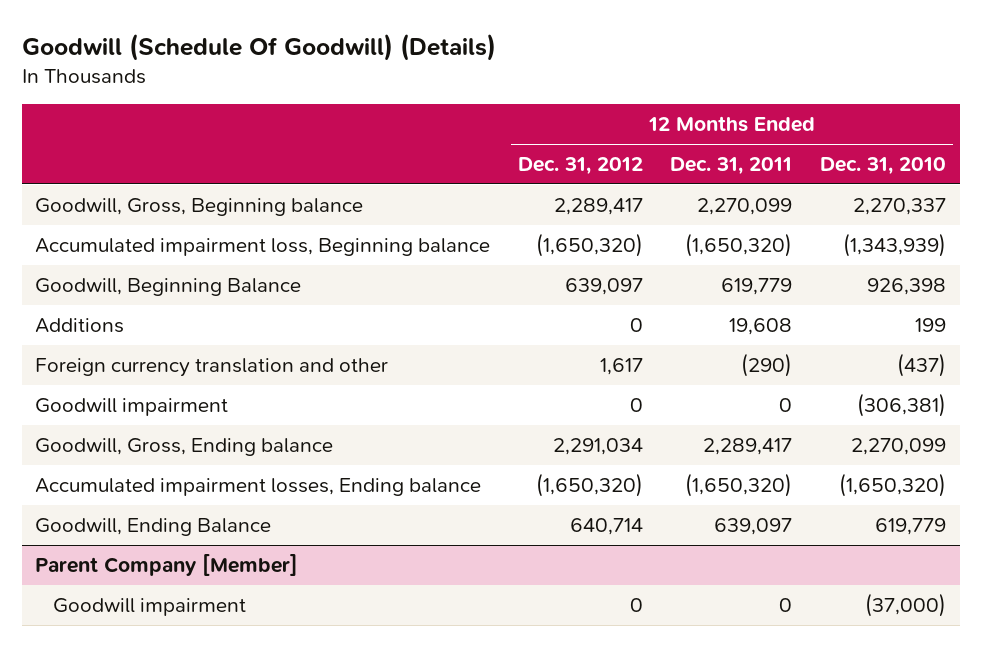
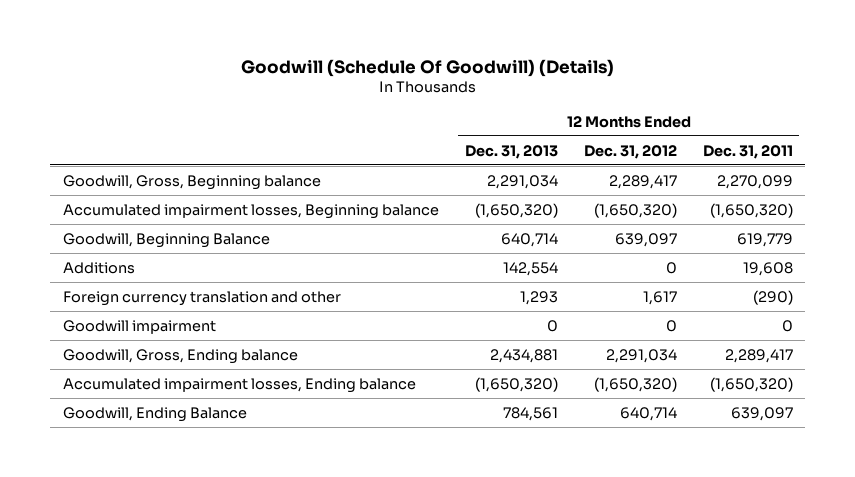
- | 12 Months Ended Dec. 31, 2012 | 12 Months Ended Dec. 31, 2011 | 12 Months Ended Dec. 31, 2010
+ | 12 Months Ended Dec. 31, 2013 | 12 Months Ended Dec. 31, 2012 | 12 Months Ended Dec. 31, 2011
- Accumulated impairment loss, Beginning balance | (1,650,320) | (1,650,320) | (1,343,939)
+ Accumulated impairment losses, Beginning balance | (1,650,320) | (1,650,320) | (1,650,320)
- Parent Company [Member]
- Goodwill impairment | 0 | 0 | (37,000)

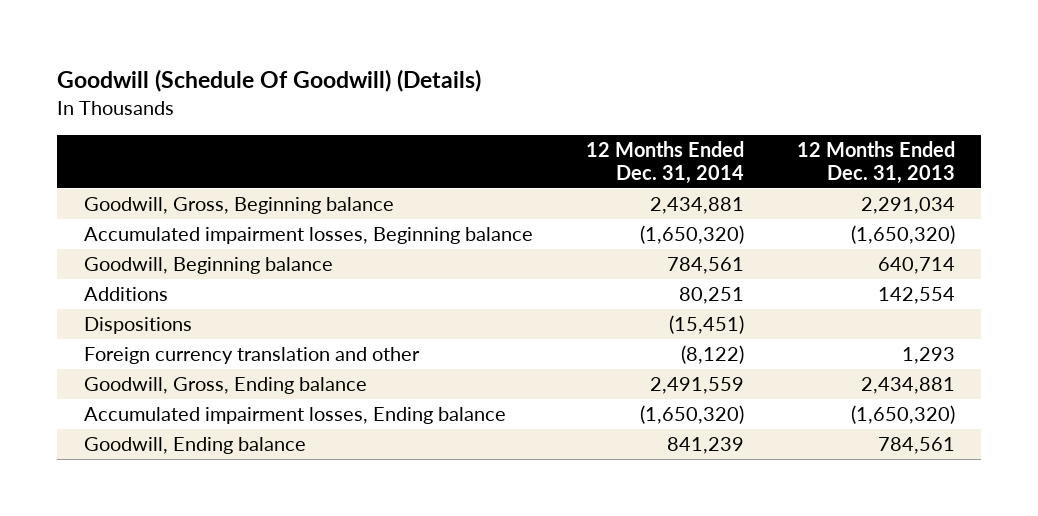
- | 12 Months Ended Dec. 31, 2013 | 12 Months Ended Dec. 31, 2012 | 12 Months Ended Dec. 31, 2011
+ | 12 Months Ended Dec. 31, 2014 | 12 Months Ended Dec. 31, 2013
- Goodwill, Beginning Balance | 640,714 | 639,097 | 619,779
+ Goodwill, Beginning balance | 784,561 | 640,714
+ Dispositions | (15,451) |
- Goodwill impairment | 0 | 0 | 0
- Goodwill, Ending Balance | 784,561 | 640,714 | 639,097
+ Goodwill, Ending balance | 841,239 | 784,561

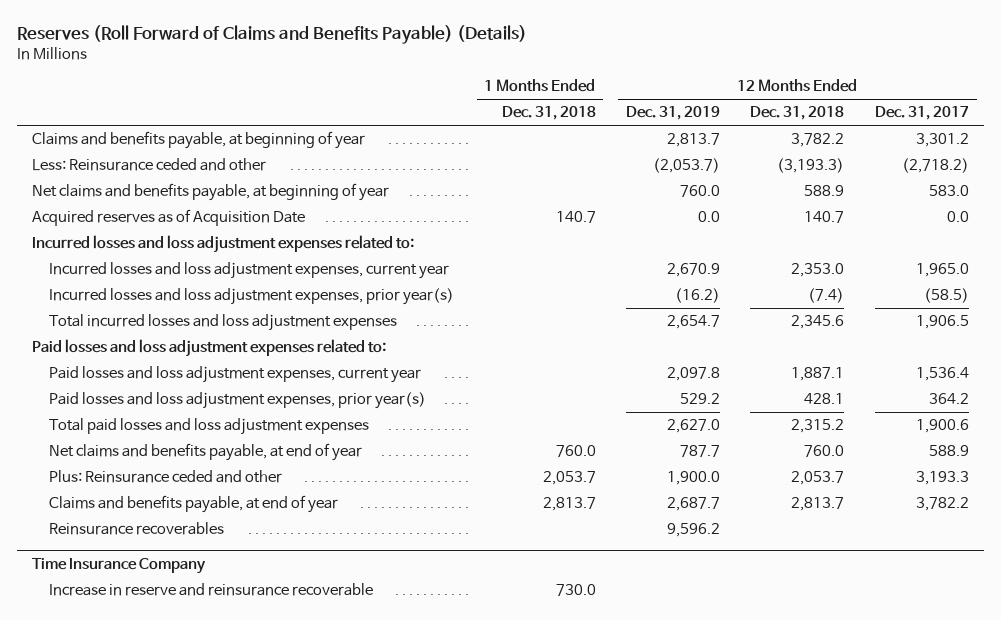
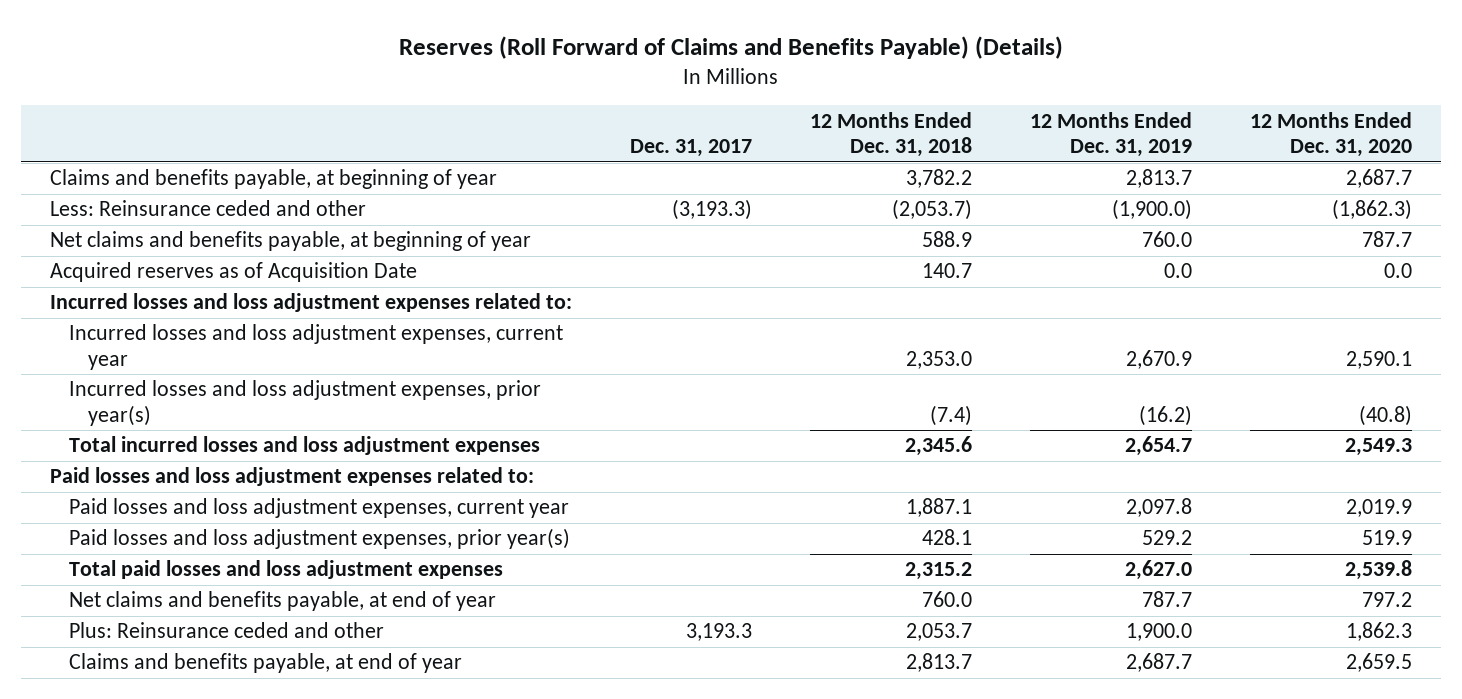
- | 1 Months Ended Dec. 31, 2018 | 12 Months Ended Dec. 31, 2019 | 12 Months Ended Dec. 31, 2018 | 12 Months Ended Dec. 31, 2017
+ | Dec. 31, 2017 | 12 Months Ended Dec. 31, 2018 | 12 Months Ended Dec. 31, 2019 | 12 Months Ended Dec. 31, 2020
- Less: Reinsurance ceded and other | | (2,053.7) | (3,193.3) | (2,718.2)
+ Less: Reinsurance ceded and other | (3,193.3) | (2,053.7) | (1,900.0) | (1,862.3)
- Reinsurance recoverables | | 9,596.2 | |
- Time Insurance Company
- Increase in reserve and reinsurance recoverable | 730.0 | | |

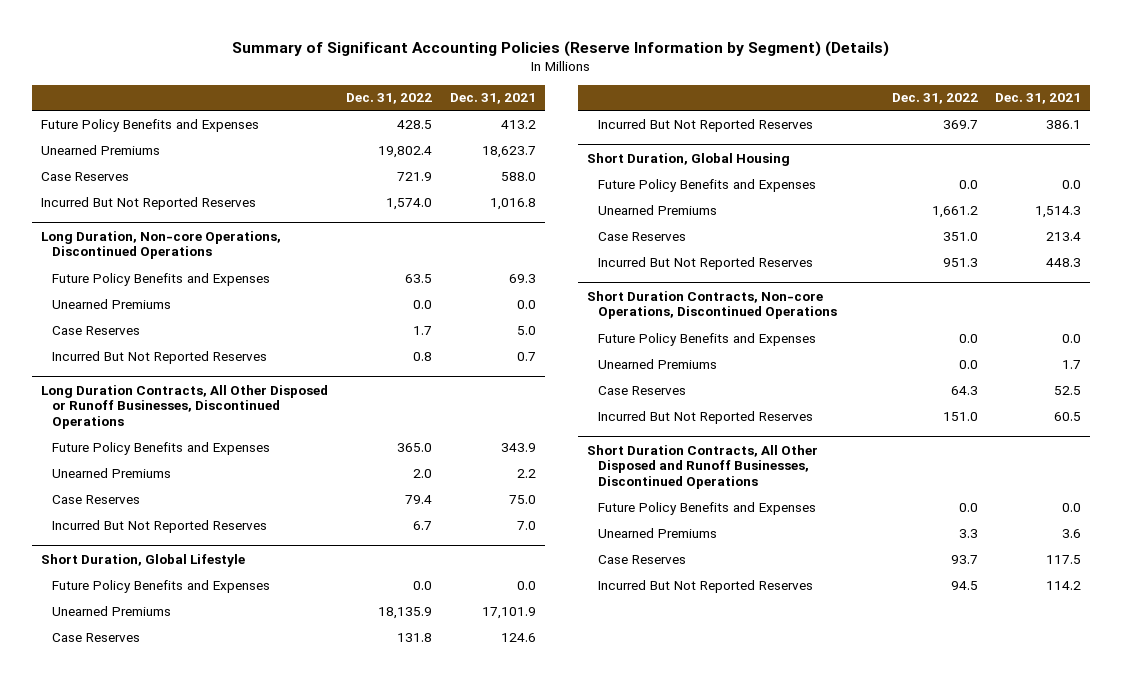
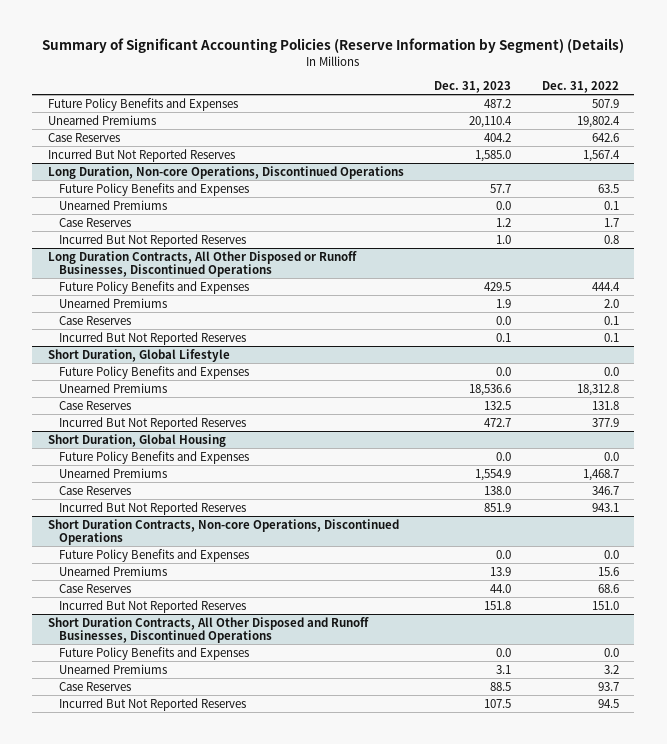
- | Dec. 31, 2022 | Dec. 31, 2021
+ | Dec. 31, 2023 | Dec. 31, 2022
- Future Policy Benefits and Expenses | 428.5 | 413.2
+ Future Policy Benefits and Expenses | 487.2 | 507.9
- Case Reserves | 721.9 | 588.0
- Incurred But Not Reported Reserves | 1,574.0 | 1,016.8
+ Case Reserves | 404.2 | 642.6
+ Incurred But Not Reported Reserves | 1,585.0 | 1,567.4
@ Long Duration, Non-core Operations, Discontinued Operations
- Unearned Premiums | 0.0 | 0.0
+ Unearned Premiums | 0.0 | 0.1
@ Long Duration Contracts, All Other Disposed or Runoff Businesses, Discontinued Operations
- Future Policy Benefits and Expenses | 365.0 | 343.9
+ Future Policy Benefits and Expenses | 429.5 | 444.4
- Case Reserves | 79.4 | 75.0
- Incurred But Not Reported Reserves | 6.7 | 7.0
+ Case Reserves | 0.0 | 0.1
+ Incurred But Not Reported Reserves | 0.1 | 0.1
@ Short Duration, Global Lifestyle
- Unearned Premiums | 18,135.9 | 17,101.9
+ Unearned Premiums | 18,536.6 | 18,312.8
- Incurred But Not Reported Reserves | 369.7 | 386.1
+ Incurred But Not Reported Reserves | 472.7 | 377.9
@ Short Duration, Global Housing
- Unearned Premiums | 1,661.2 | 1,514.3
- Case Reserves | 351.0 | 213.4
- Incurred But Not Reported Reserves | 951.3 | 448.3
+ Unearned Premiums | 1,554.9 | 1,468.7
+ Case Reserves | 138.0 | 346.7
+ Incurred But Not Reported Reserves | 851.9 | 943.1
@ Short Duration Contracts, Non-core Operations, Discontinued Operations
- Unearned Premiums | 0.0 | 1.7
- Case Reserves | 64.3 | 52.5
+ Unearned Premiums | 13.9 | 15.6
+ Case Reserves | 44.0 | 68.6
@ Short Duration Contracts, All Other Disposed and Runoff Businesses, Discontinued Operations
- Unearned Premiums | 3.3 | 3.6
+ Unearned Premiums | 3.1 | 3.2

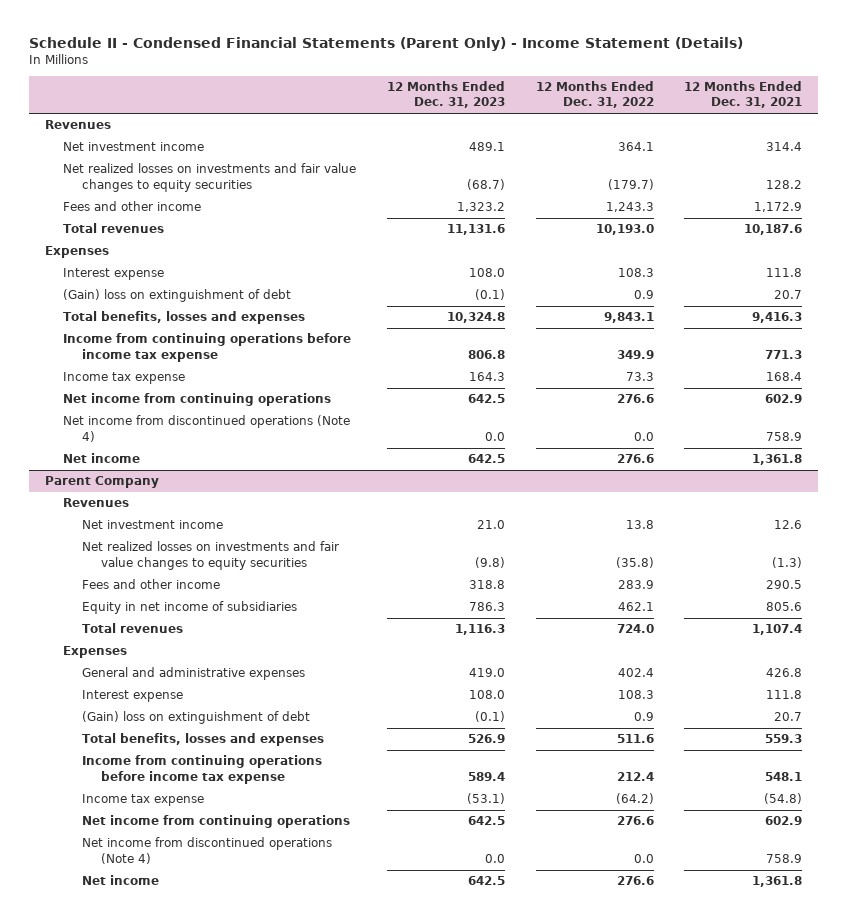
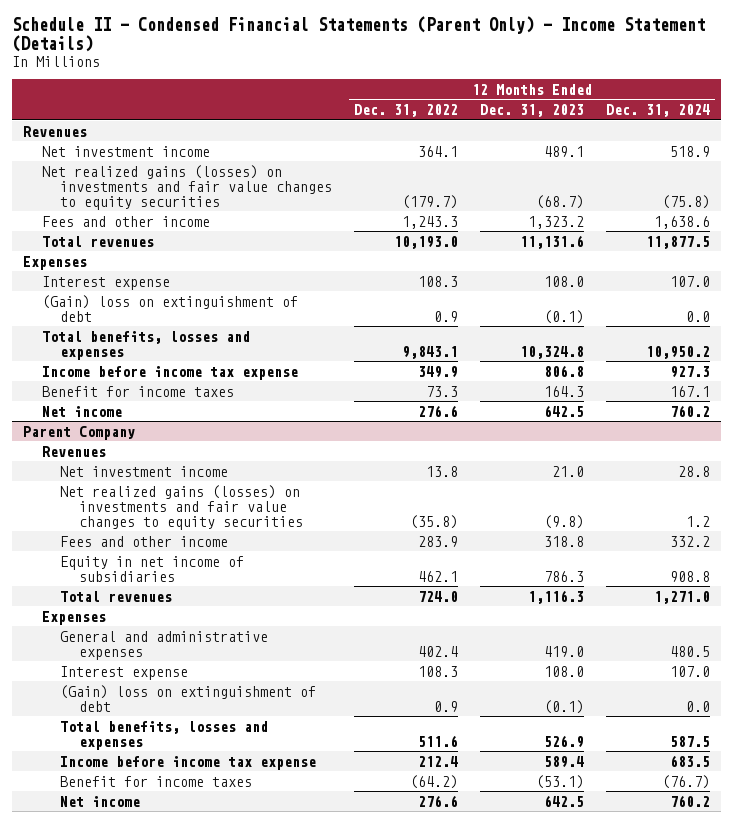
- | 12 Months Ended Dec. 31, 2023 | 12 Months Ended Dec. 31, 2022 | 12 Months Ended Dec. 31, 2021
+ | 12 Months Ended Dec. 31, 2022 | 12 Months Ended Dec. 31, 2023 | 12 Months Ended Dec. 31, 2024
- Net realized losses on investments and fair value changes to equity securities | (68.7) | (179.7) | 128.2
+ Net realized gains (losses) on investments and fair value changes to equity securities | (179.7) | (68.7) | (75.8)
- Income from continuing operations before income tax expense | 806.8 | 349.9 | 771.3
- Income tax expense | 164.3 | 73.3 | 168.4
- Net income from continuing operations | 642.5 | 276.6 | 602.9
- Net income from discontinued operations (Note 4) | 0.0 | 0.0 | 758.9
+ Income before income tax expense | 349.9 | 806.8 | 927.3
+ Benefit for income taxes | 73.3 | 164.3 | 167.1
@ Parent Company
- Net realized losses on investments and fair value changes to equity securities | (9.8) | (35.8) | (1.3)
+ Net realized gains (losses) on investments and fair value changes to equity securities | (35.8) | (9.8) | 1.2
- Income from continuing operations before income tax expense | 589.4 | 212.4 | 548.1
- Income tax expense | (53.1) | (64.2) | (54.8)
- Net income from continuing operations | 642.5 | 276.6 | 602.9
- Net income from discontinued operations (Note 4) | 0.0 | 0.0 | 758.9
+ Income before income tax expense | 212.4 | 589.4 | 683.5
+ Benefit for income taxes | (64.2) | (53.1) | (76.7)

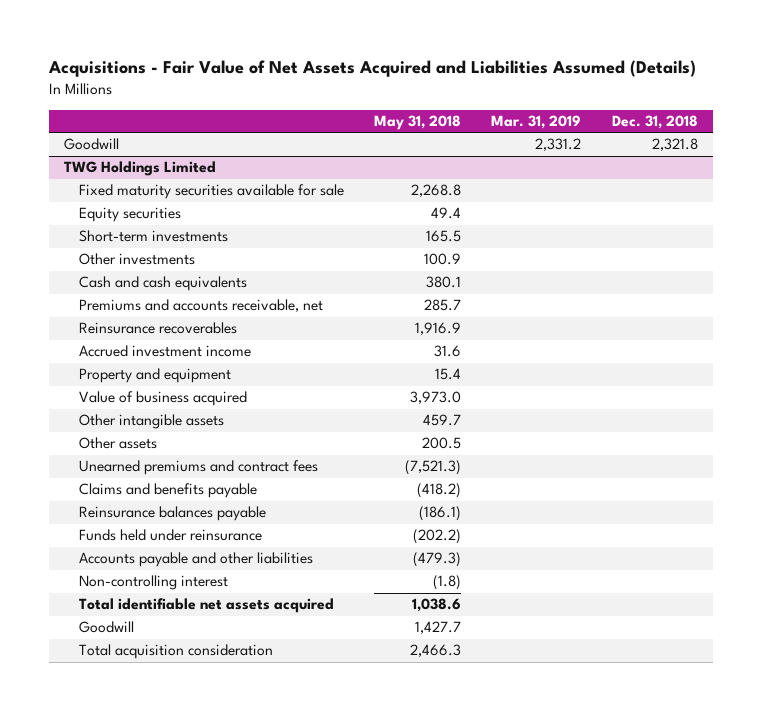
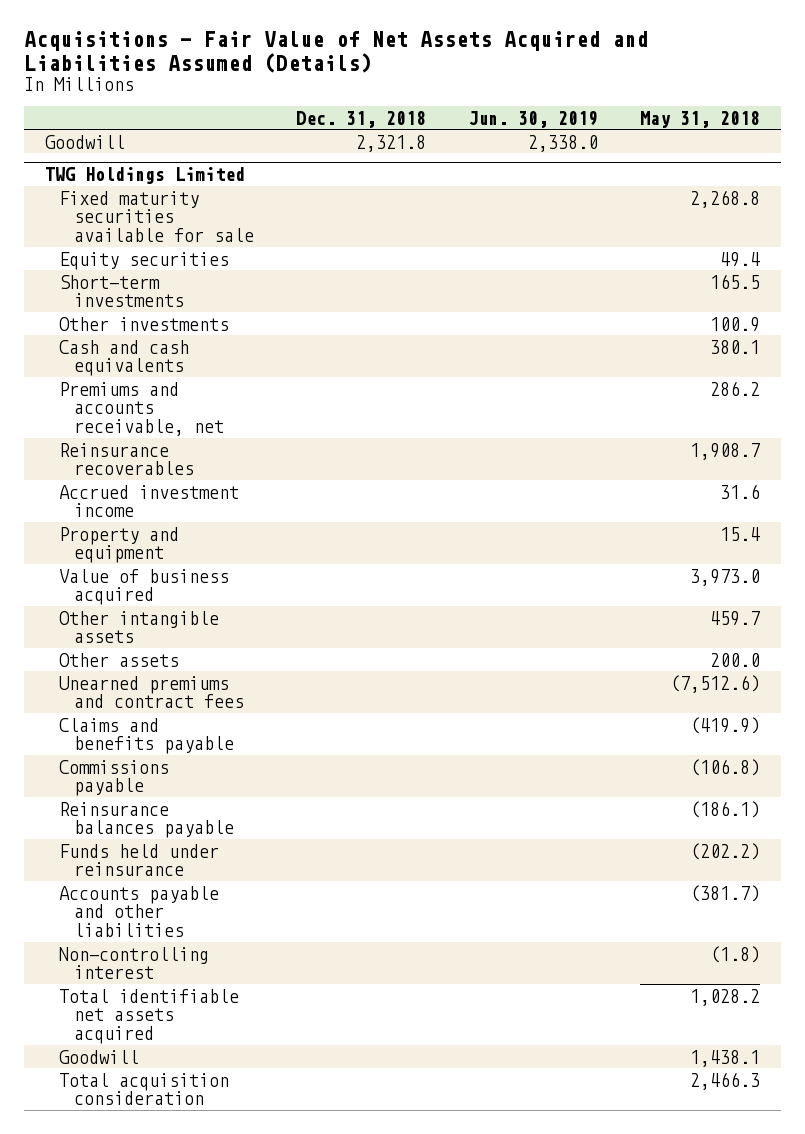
- | May 31, 2018 | Mar. 31, 2019 | Dec. 31, 2018
+ | Dec. 31, 2018 | Jun. 30, 2019 | May 31, 2018
@ TWG Holdings Limited
- Premiums and accounts receivable, net | 285.7 | |
- Reinsurance recoverables | 1,916.9 | |
+ Premiums and accounts receivable, net | | | 286.2
+ Reinsurance recoverables | | | 1,908.7
- Other assets | 200.5 | |
- Unearned premiums and contract fees | (7,521.3) | |
- Claims and benefits payable | (418.2) | |
+ Other assets | | | 200.0
+ Unearned premiums and contract fees | | | (7,512.6)
+ Claims and benefits payable | | | (419.9)
+ Commissions payable | | | (106.8)
- Accounts payable and other liabilities | (479.3) | |
+ Accounts payable and other liabilities | | | (381.7)
- Total identifiable net assets acquired | 1,038.6 | |
- Goodwill | 1,427.7 | |
+ Total identifiable net assets acquired | | | 1,028.2
+ Goodwill | | | 1,438.1

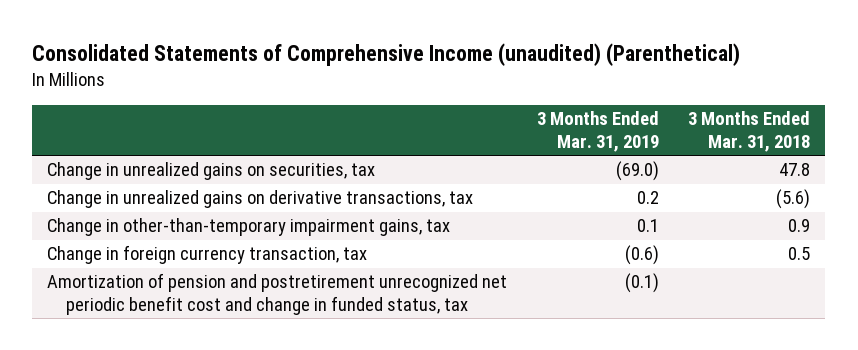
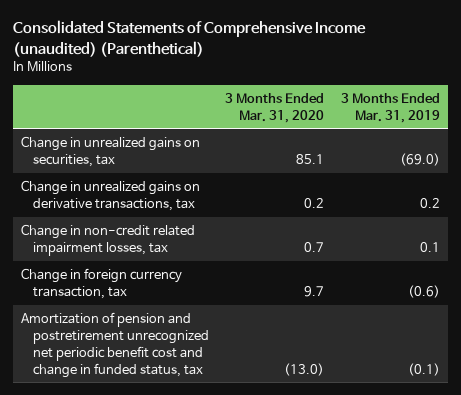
- | 3 Months Ended Mar. 31, 2019 | 3 Months Ended Mar. 31, 2018
+ | 3 Months Ended Mar. 31, 2020 | 3 Months Ended Mar. 31, 2019
- Change in other-than-temporary impairment gains, tax | 0.1 | 0.9
+ Change in non-credit related impairment losses, tax | 0.7 | 0.1

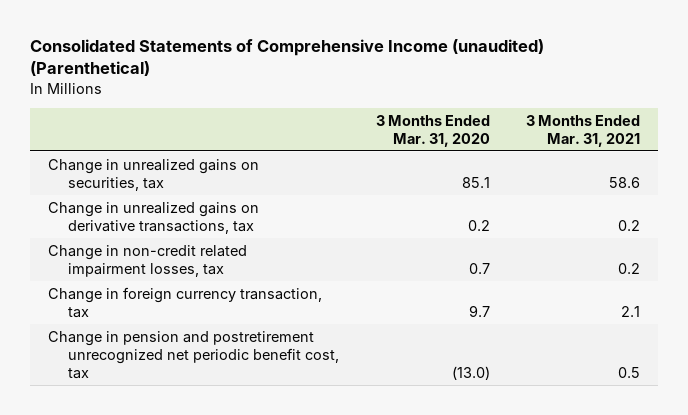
- | 3 Months Ended Mar. 31, 2020 | 3 Months Ended Mar. 31, 2019
+ | 3 Months Ended Mar. 31, 2020 | 3 Months Ended Mar. 31, 2021
- Amortization of pension and postretirement unrecognized net periodic benefit cost and change in funded status, tax | (13.0) | (0.1)
+ Change in pension and postretirement unrecognized net periodic benefit cost, tax | (13.0) | 0.5

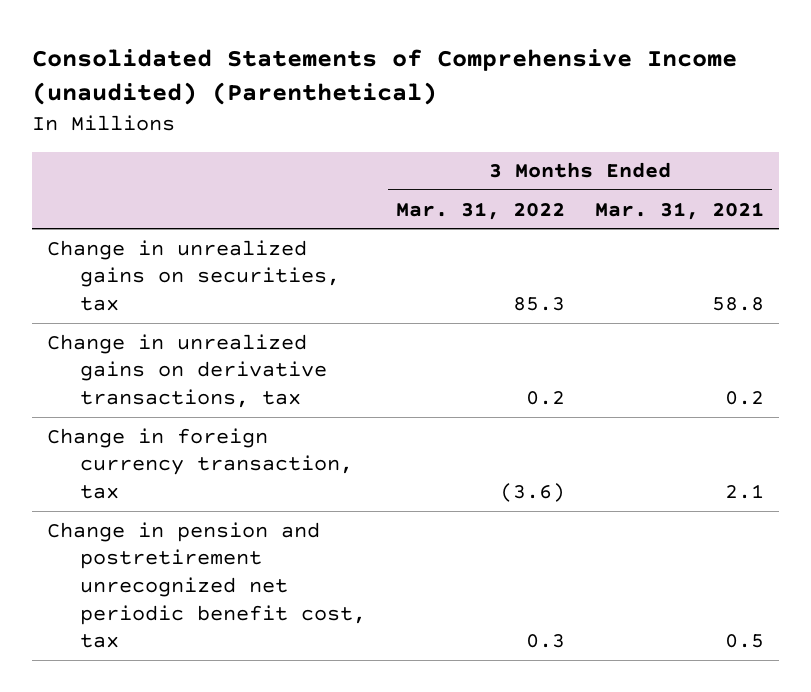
- | 3 Months Ended Mar. 31, 2020 | 3 Months Ended Mar. 31, 2021
+ | 3 Months Ended Mar. 31, 2022 | 3 Months Ended Mar. 31, 2021
- Change in unrealized gains on securities, tax | 85.1 | 58.6
+ Change in unrealized gains on securities, tax | 85.3 | 58.8
- Change in non-credit related impairment losses, tax | 0.7 | 0.2

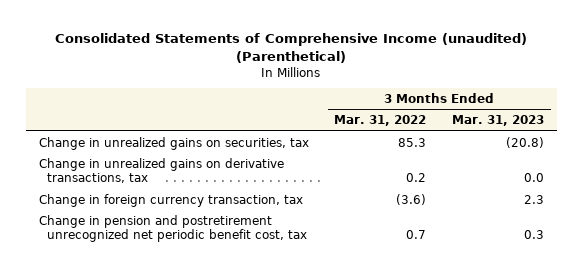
- | 3 Months Ended Mar. 31, 2022 | 3 Months Ended Mar. 31, 2021
+ | 3 Months Ended Mar. 31, 2022 | 3 Months Ended Mar. 31, 2023
- Change in pension and postretirement unrecognized net periodic benefit cost, tax | 0.3 | 0.5
+ Change in pension and postretirement unrecognized net periodic benefit cost, tax | 0.7 | 0.3

